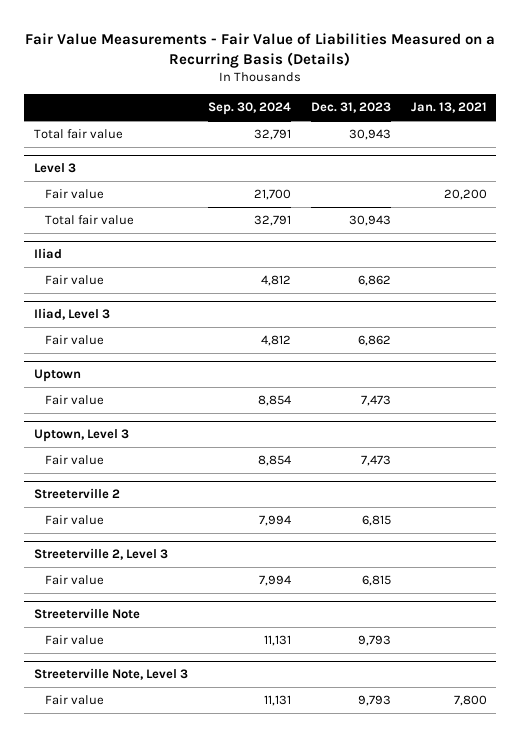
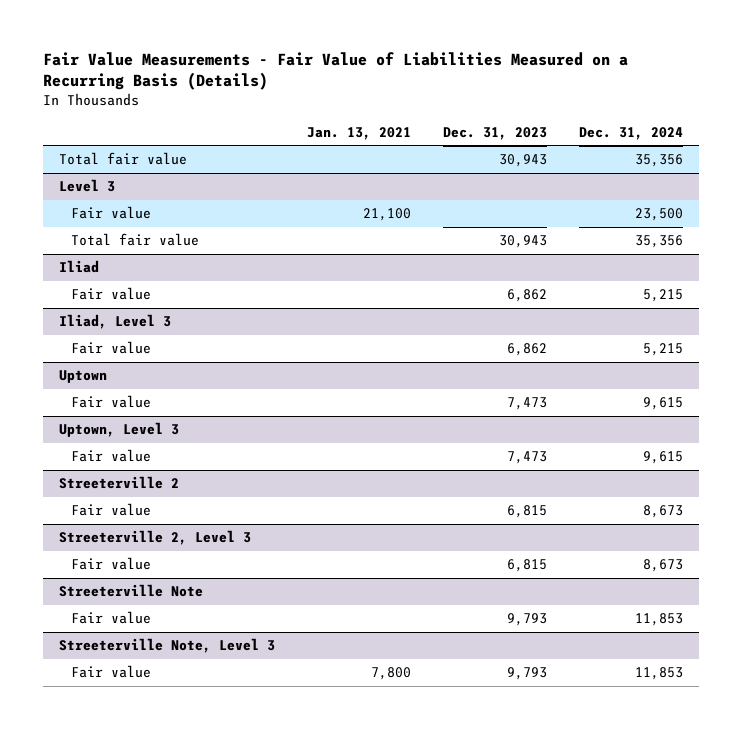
- | Sep. 30, 2024 | Dec. 31, 2023 | Jan. 13, 2021
+ | Jan. 13, 2021 | Dec. 31, 2023 | Dec. 31, 2024
@ Level 3
- Fair value | 21,700 | | 20,200
+ Fair value | 21,100 | | 23,500

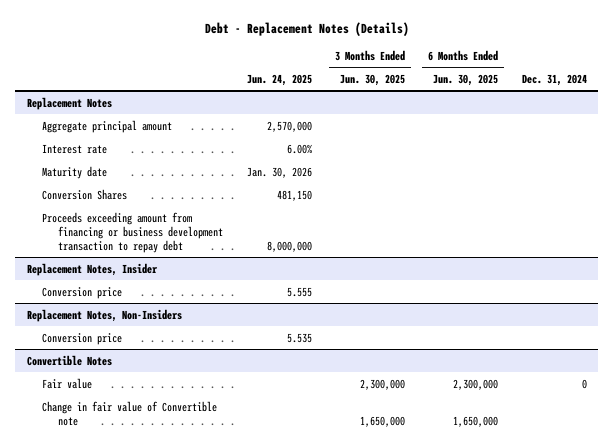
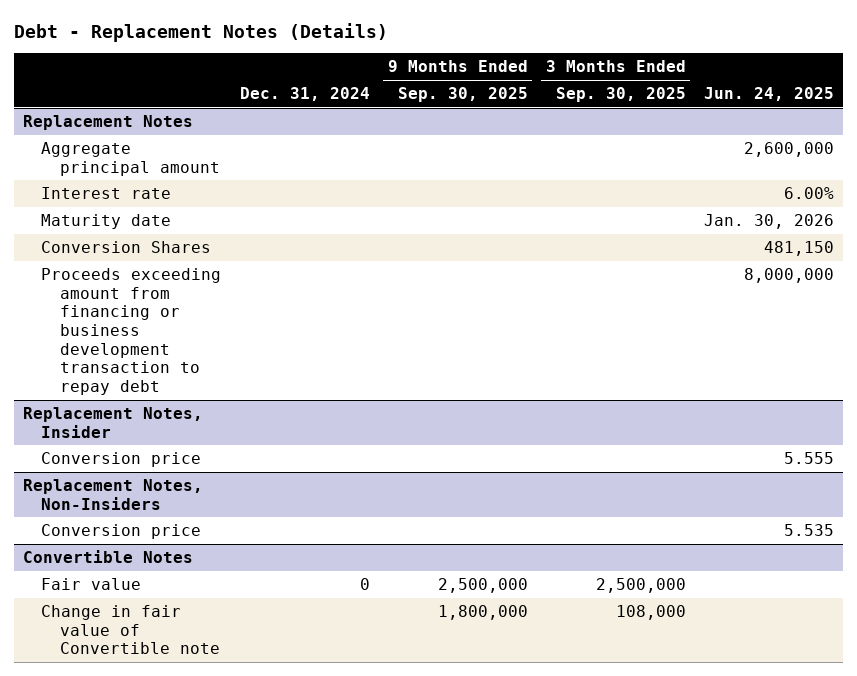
- | Jun. 24, 2025 | 3 Months Ended Jun. 30, 2025 | 6 Months Ended Jun. 30, 2025 | Dec. 31, 2024
+ | Dec. 31, 2024 | 9 Months Ended Sep. 30, 2025 | 3 Months Ended Sep. 30, 2025 | Jun. 24, 2025
@ Replacement Notes
- Aggregate principal amount | 2,570,000 | | |
+ Aggregate principal amount | | | | 2,600,000

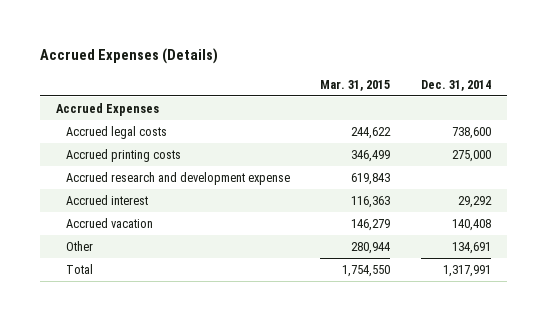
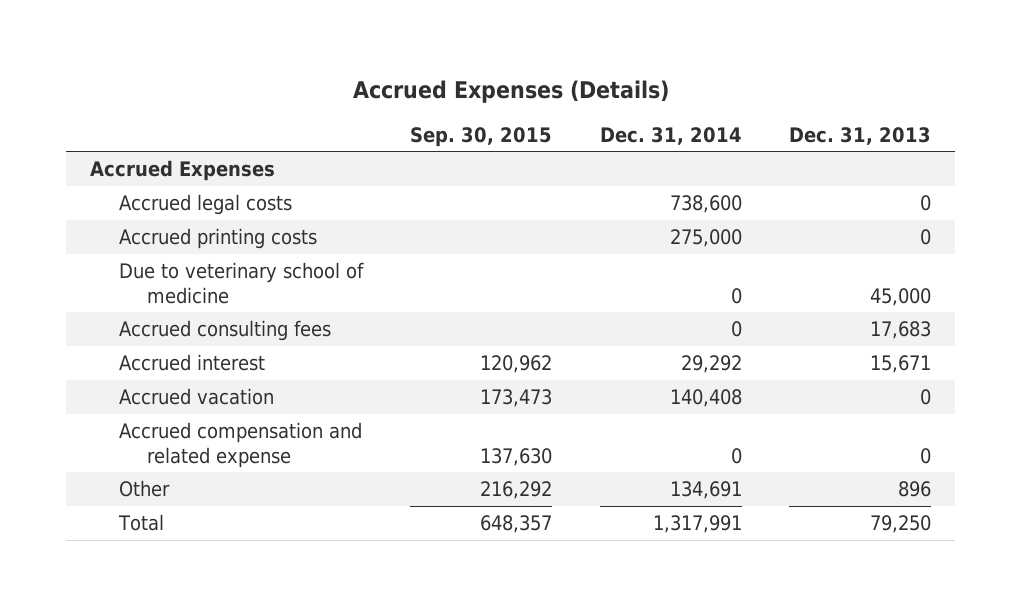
- | Mar. 31, 2015 | Dec. 31, 2014
+ | Sep. 30, 2015 | Dec. 31, 2014 | Dec. 31, 2013
- Accrued research and development expense | 619,843 |
+ Due to veterinary school of medicine | | 0 | 45,000
+ Accrued consulting fees | | 0 | 17,683
+ Accrued compensation and related expense | 137,630 | 0 | 0

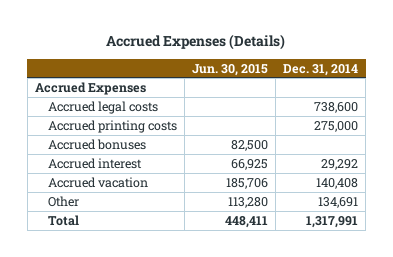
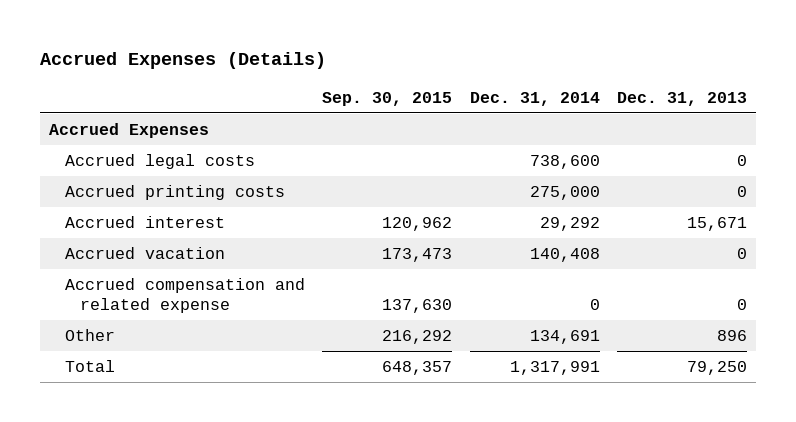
- | Jun. 30, 2015 | Dec. 31, 2014
+ | Sep. 30, 2015 | Dec. 31, 2014 | Dec. 31, 2013
- Accrued bonuses | 82,500 |
+ Accrued compensation and related expense | 137,630 | 0 | 0

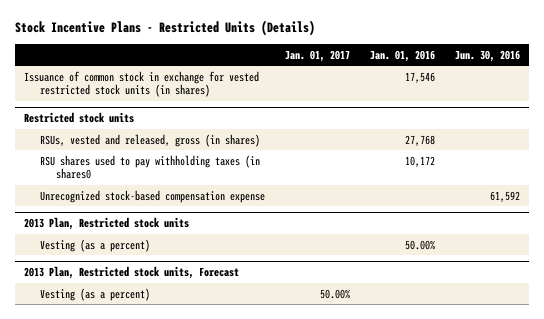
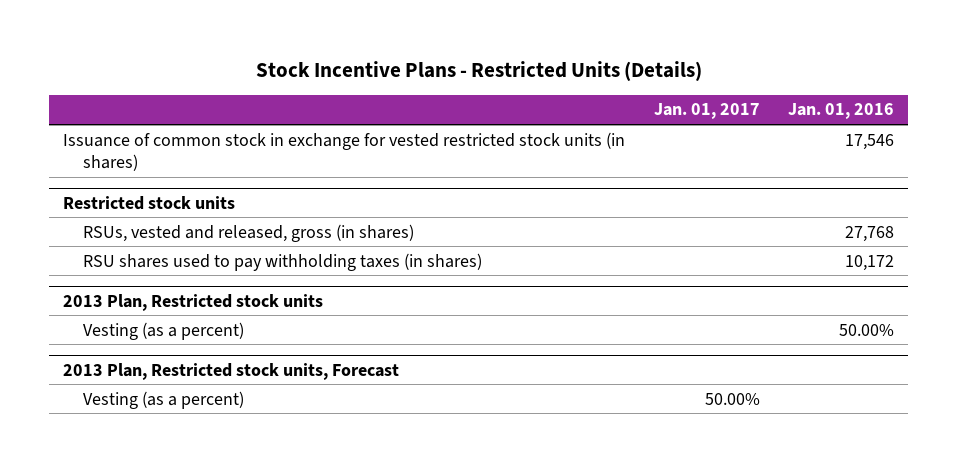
- | Jan. 01, 2017 | Jan. 01, 2016 | Jun. 30, 2016
+ | Jan. 01, 2017 | Jan. 01, 2016
@ Restricted stock units
- RSU shares used to pay withholding taxes (in shares0 | | 10,172 |
- Unrecognized stock-based compensation expense | | | 61,592
+ RSU shares used to pay withholding taxes (in shares) | | 10,172

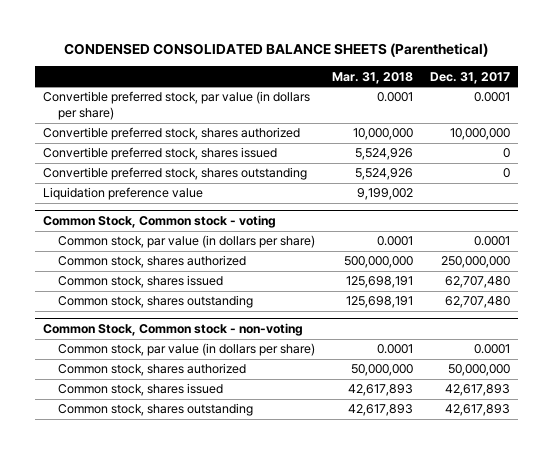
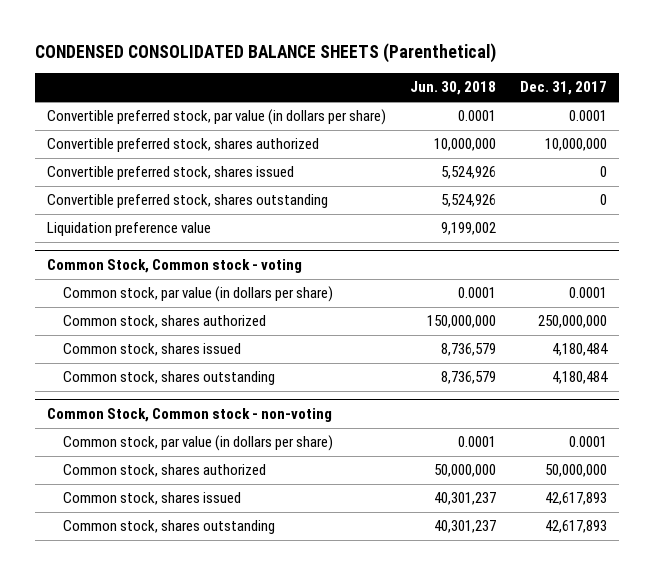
- | Mar. 31, 2018 | Dec. 31, 2017
+ | Jun. 30, 2018 | Dec. 31, 2017
@ Common Stock, Common stock - voting
- Common stock, shares issued | 125,698,191 | 62,707,480
- Common stock, shares outstanding | 125,698,191 | 62,707,480
+ Common stock, shares issued | 8,736,579 | 4,180,484
+ Common stock, shares outstanding | 8,736,579 | 4,180,484

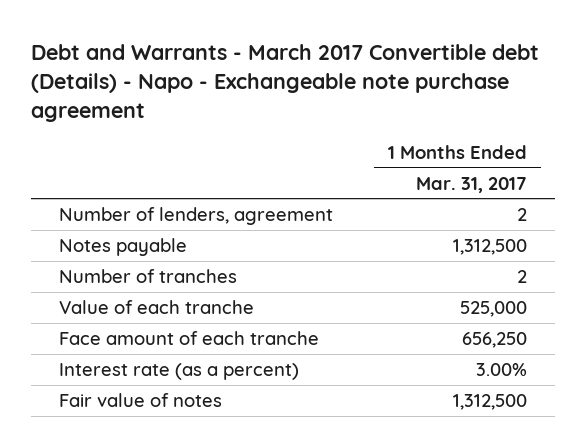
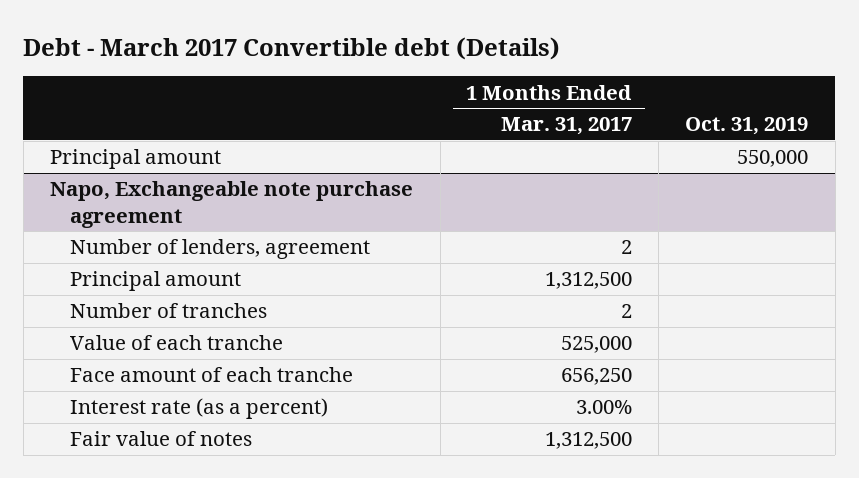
- Debt and Warrants - March 2017 Convertible debt (Details) - Napo - Exchangeable note purchase agreement
+ Debt - March 2017 Convertible debt (Details)
- | 1 Months Ended Mar. 31, 2017
+ | 1 Months Ended Mar. 31, 2017 | Oct. 31, 2019
+ Principal amount | | 550,000
+ Napo, Exchangeable note purchase agreement
- Notes payable | 1,312,500
+ Principal amount | 1,312,500 |

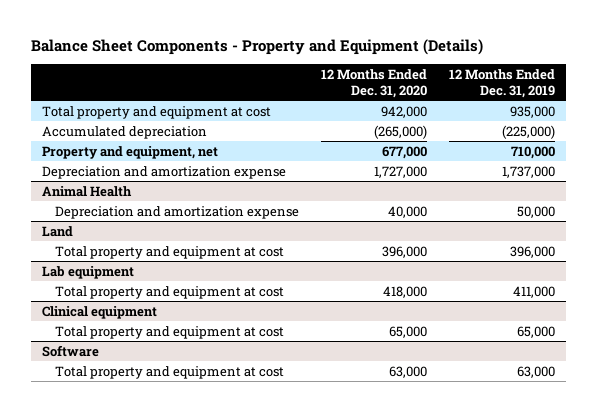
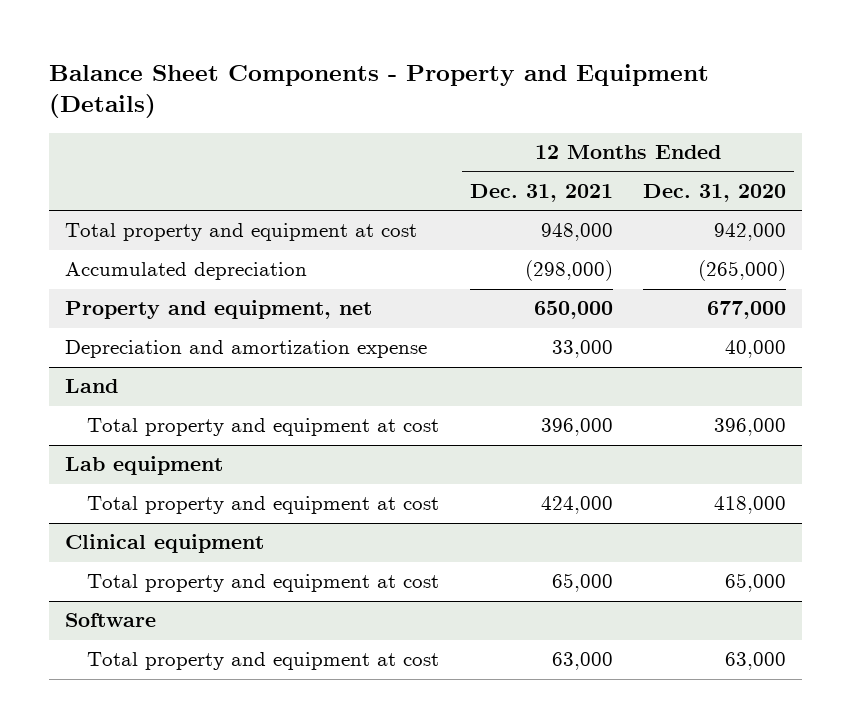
- | 12 Months Ended Dec. 31, 2020 | 12 Months Ended Dec. 31, 2019
+ | 12 Months Ended Dec. 31, 2021 | 12 Months Ended Dec. 31, 2020
- Depreciation and amortization expense | 1,727,000 | 1,737,000
- Animal Health

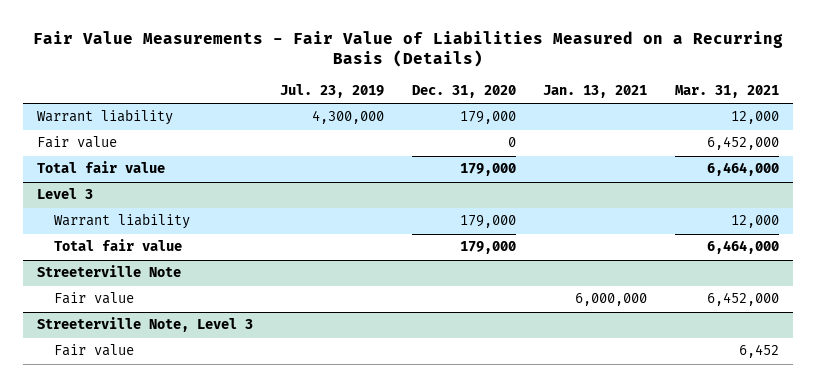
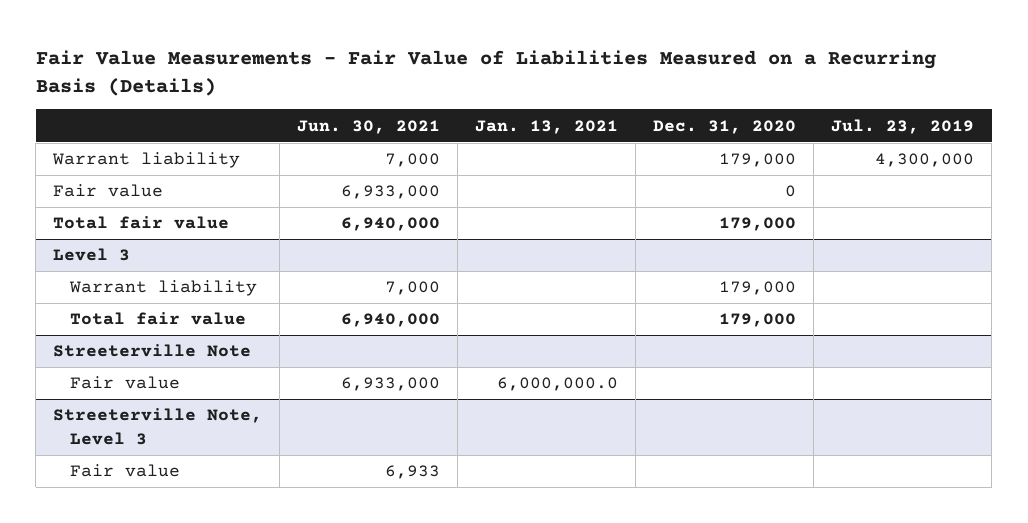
- | Jul. 23, 2019 | Dec. 31, 2020 | Jan. 13, 2021 | Mar. 31, 2021
+ | Jun. 30, 2021 | Jan. 13, 2021 | Dec. 31, 2020 | Jul. 23, 2019
@ Streeterville Note
- Fair value | | | 6,000,000 | 6,452,000
+ Fair value | 6,933,000 | 6,000,000.0 | |

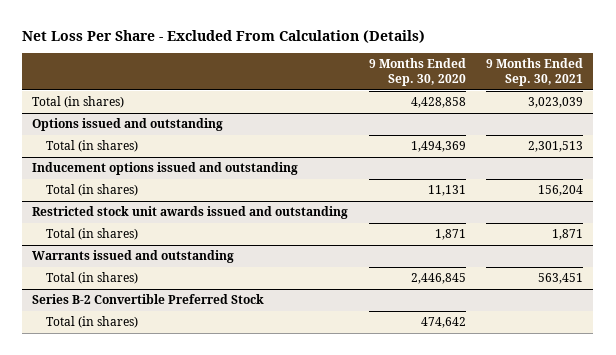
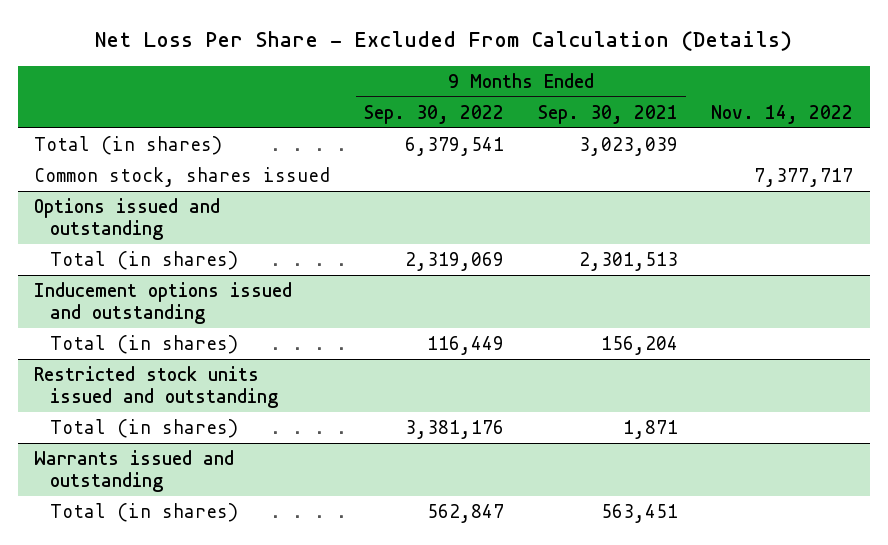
- | 9 Months Ended Sep. 30, 2020 | 9 Months Ended Sep. 30, 2021
+ | 9 Months Ended Sep. 30, 2022 | 9 Months Ended Sep. 30, 2021 | Nov. 14, 2022
+ Common stock, shares issued | | | 7,377,717
- Restricted stock unit awards issued and outstanding
+ Restricted stock units issued and outstanding
- Series B-2 Convertible Preferred Stock
- Total (in shares) | 474,642 |

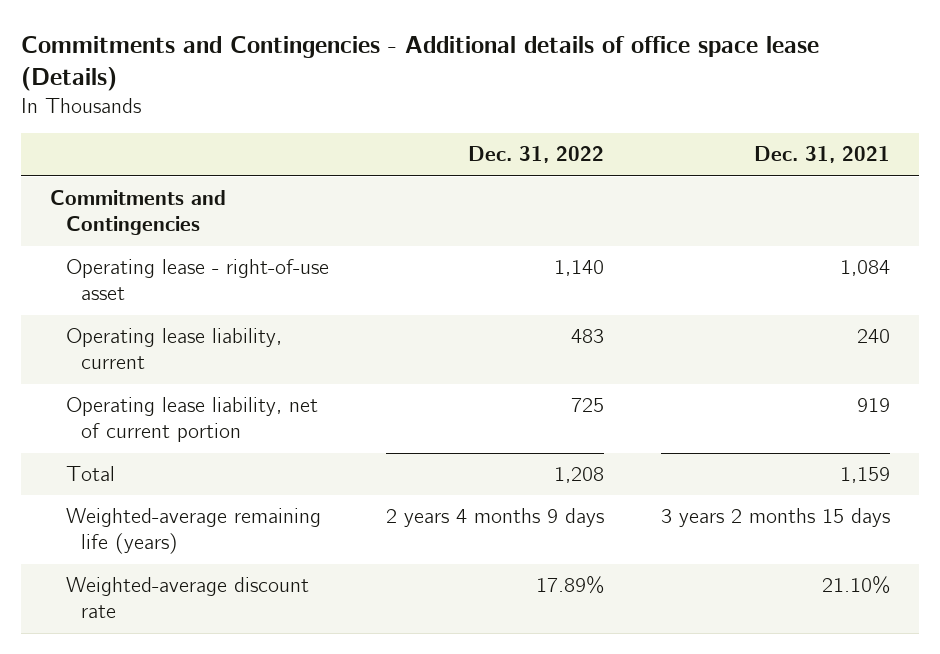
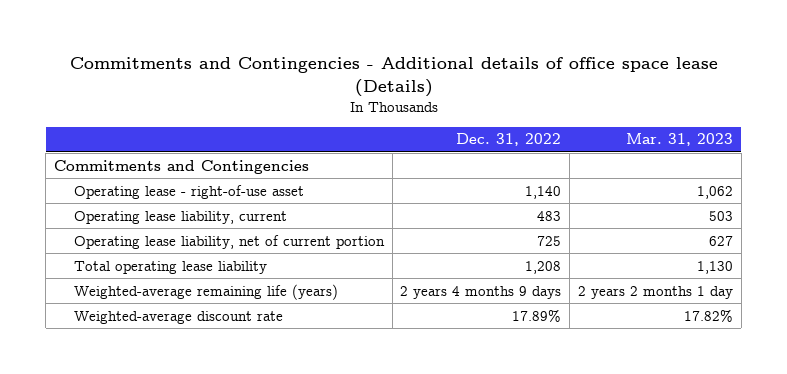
- | Dec. 31, 2022 | Dec. 31, 2021
+ | Dec. 31, 2022 | Mar. 31, 2023
- Total | 1,208 | 1,159
+ Total operating lease liability | 1,208 | 1,130

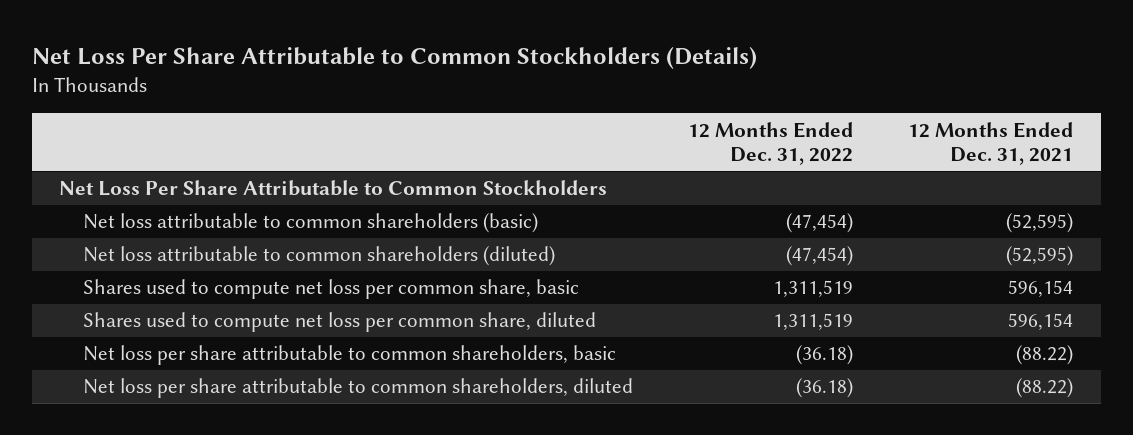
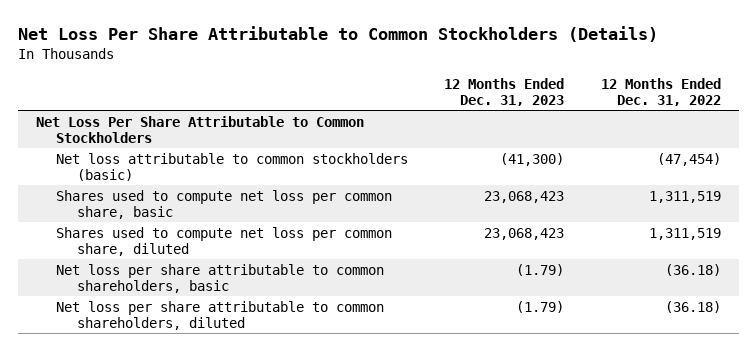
- | 12 Months Ended Dec. 31, 2022 | 12 Months Ended Dec. 31, 2021
+ | 12 Months Ended Dec. 31, 2023 | 12 Months Ended Dec. 31, 2022
- Net loss attributable to common shareholders (basic) | (47,454) | (52,595)
- Net loss attributable to common shareholders (diluted) | (47,454) | (52,595)
+ Net loss attributable to common stockholders (basic) | (41,300) | (47,454)

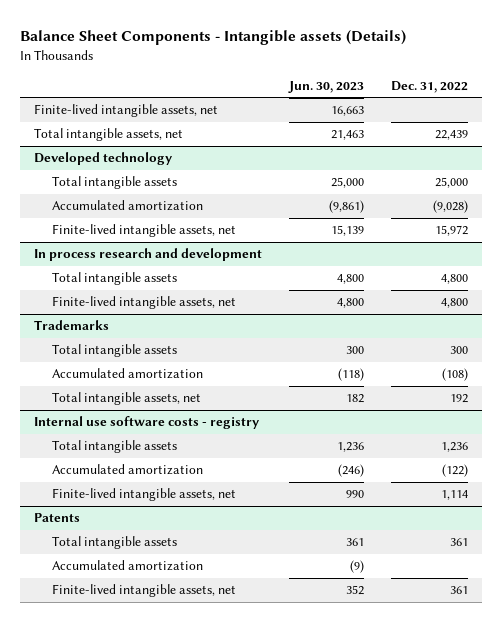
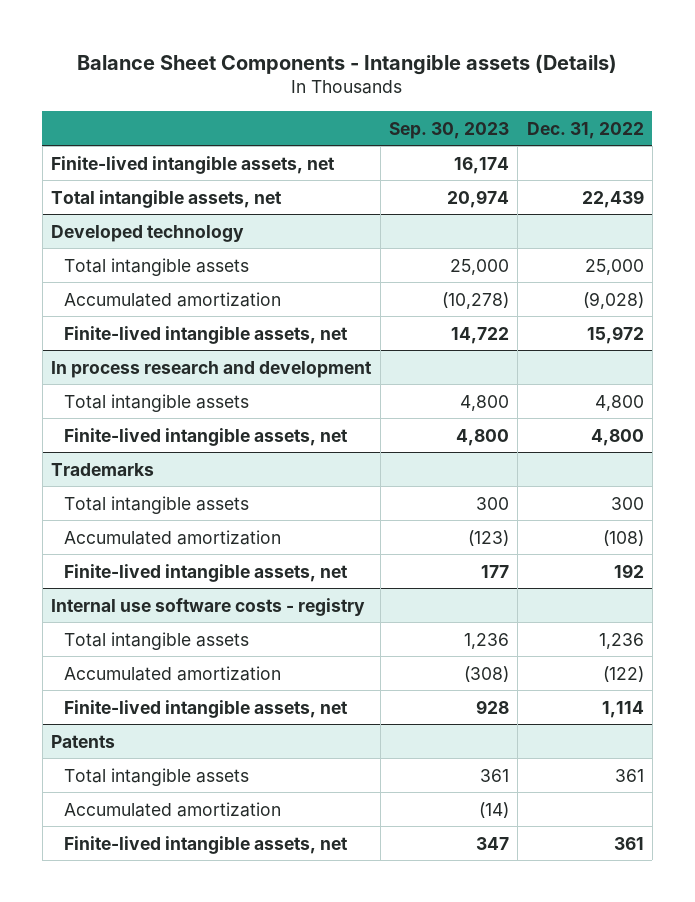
- | Jun. 30, 2023 | Dec. 31, 2022
+ | Sep. 30, 2023 | Dec. 31, 2022
@ Trademarks
- Total intangible assets, net | 182 | 192
+ Finite-lived intangible assets, net | 177 | 192

